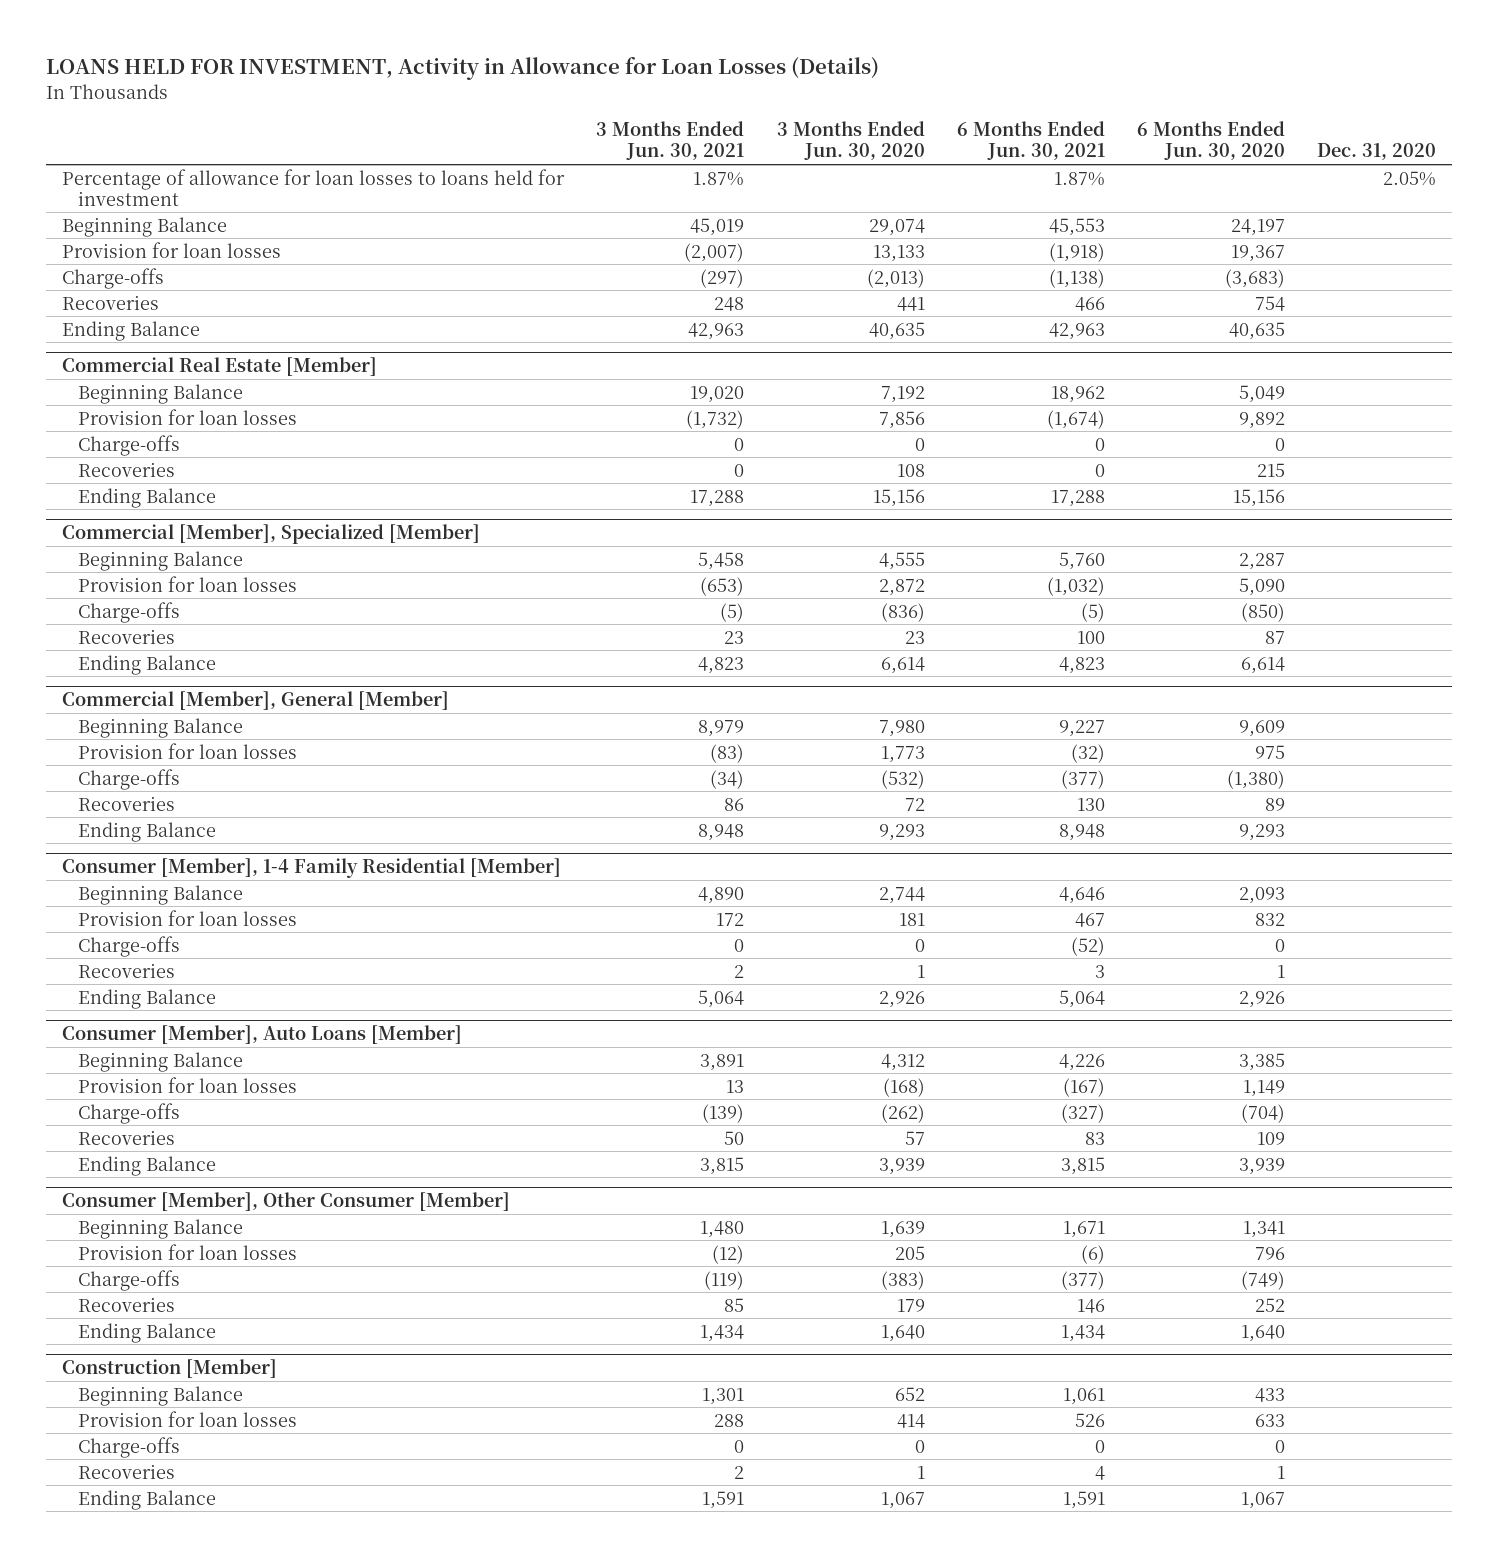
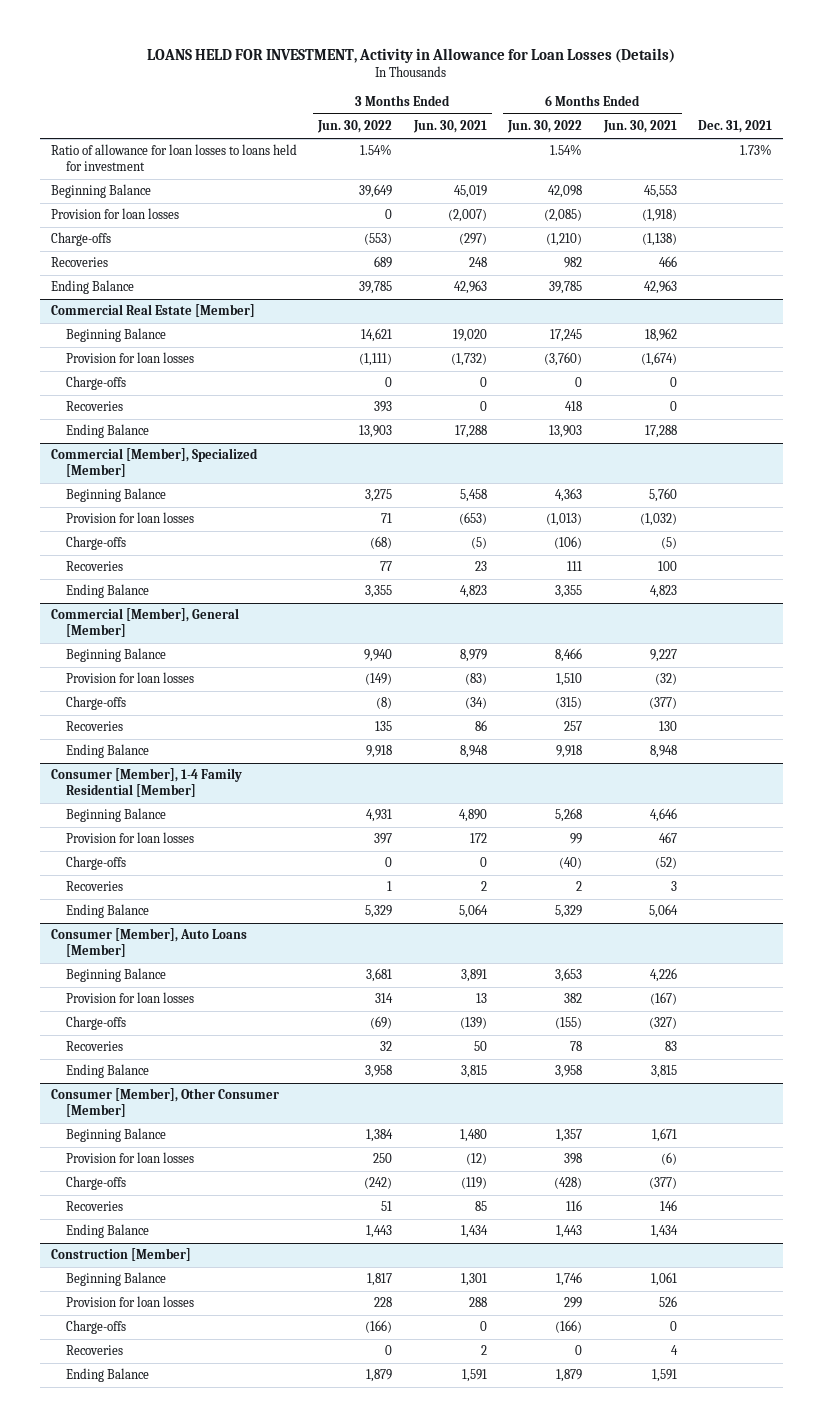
- | 3 Months Ended Jun. 30, 2021 | 3 Months Ended Jun. 30, 2020 | 6 Months Ended Jun. 30, 2021 | 6 Months Ended Jun. 30, 2020 | Dec. 31, 2020
+ | 3 Months Ended Jun. 30, 2022 | 3 Months Ended Jun. 30, 2021 | 6 Months Ended Jun. 30, 2022 | 6 Months Ended Jun. 30, 2021 | Dec. 31, 2021
- Percentage of allowance for loan losses to loans held for investment | 1.87% | | 1.87% | | 2.05%
+ Ratio of allowance for loan losses to loans held for investment | 1.54% | | 1.54% | | 1.73%

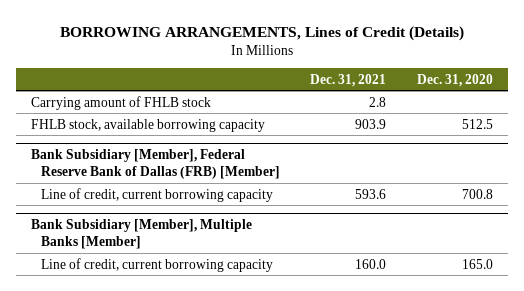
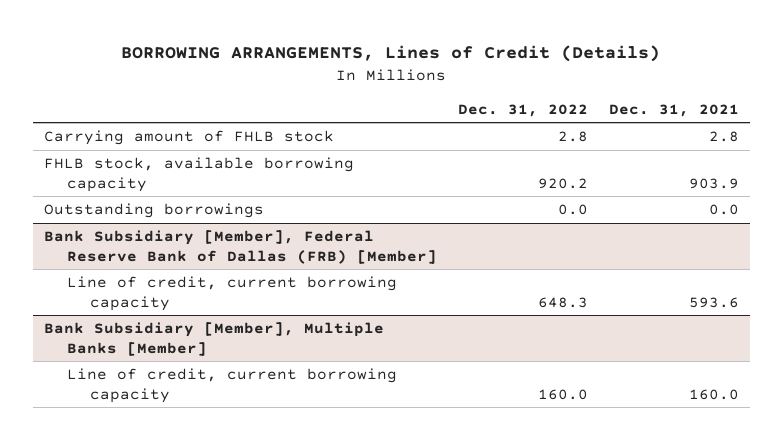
- | Dec. 31, 2021 | Dec. 31, 2020
+ | Dec. 31, 2022 | Dec. 31, 2021
+ Outstanding borrowings | 0.0 | 0.0

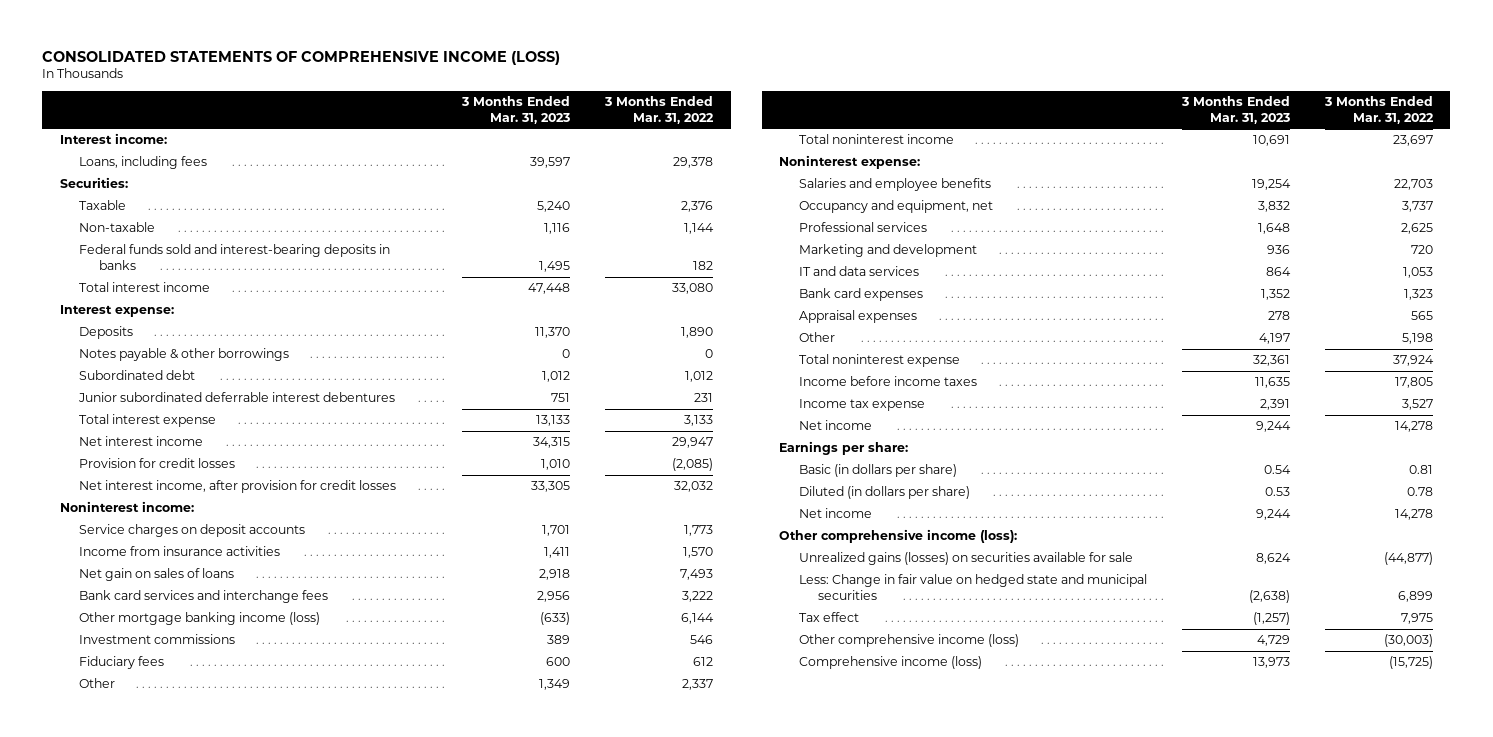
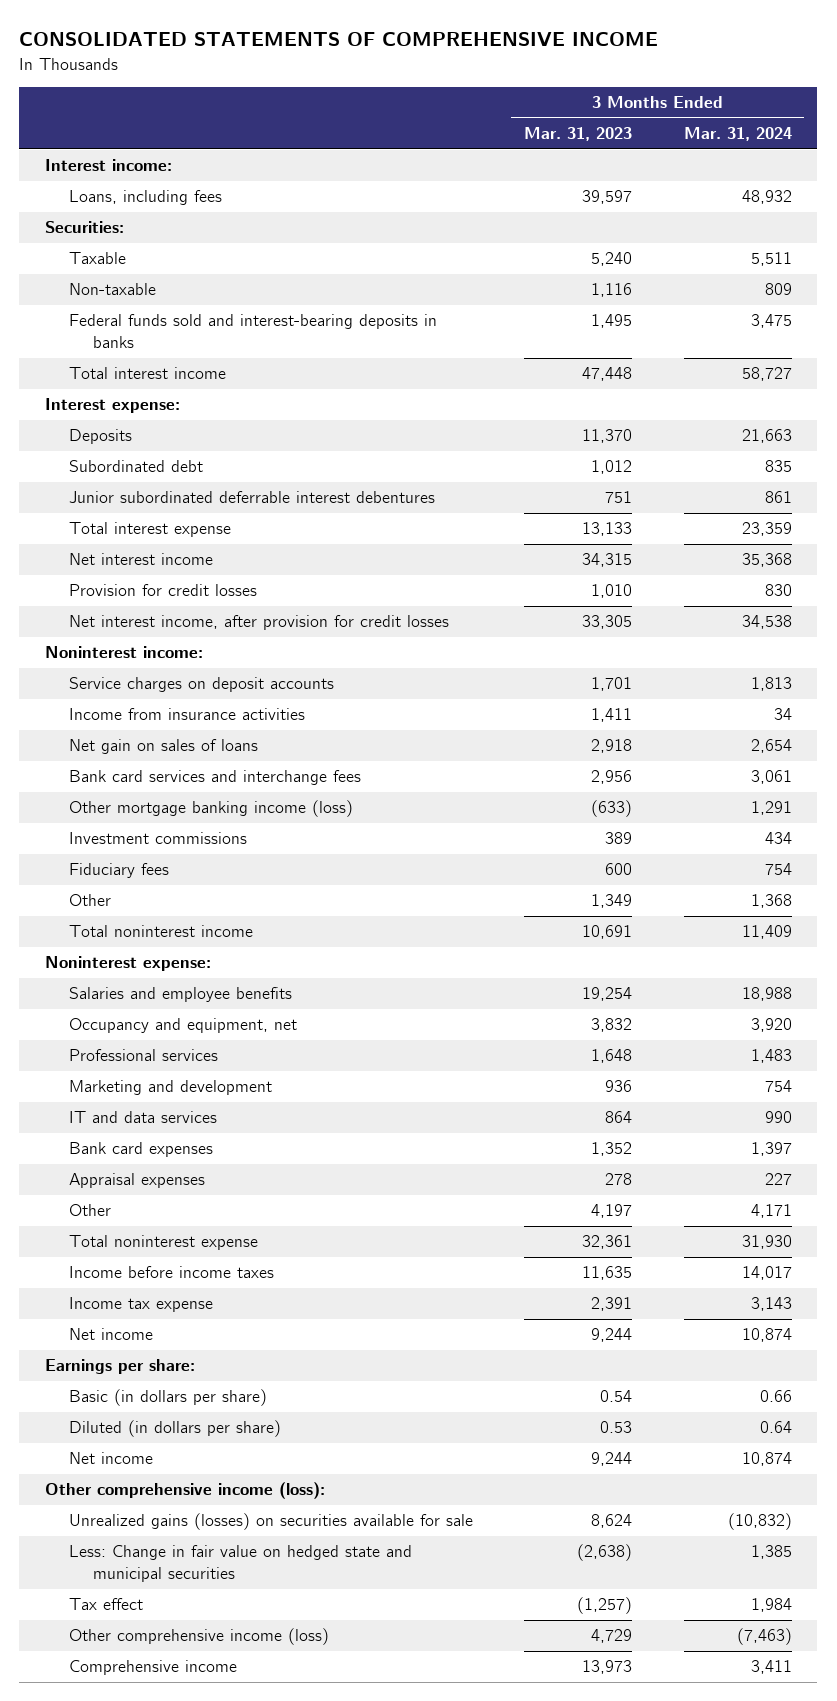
- CONSOLIDATED STATEMENTS OF COMPREHENSIVE INCOME (LOSS)
+ CONSOLIDATED STATEMENTS OF COMPREHENSIVE INCOME
- | 3 Months Ended Mar. 31, 2023 | 3 Months Ended Mar. 31, 2022
+ | 3 Months Ended Mar. 31, 2023 | 3 Months Ended Mar. 31, 2024
- Notes payable & other borrowings | 0 | 0
- Comprehensive income (loss) | 13,973 | (15,725)
+ Comprehensive income | 13,973 | 3,411

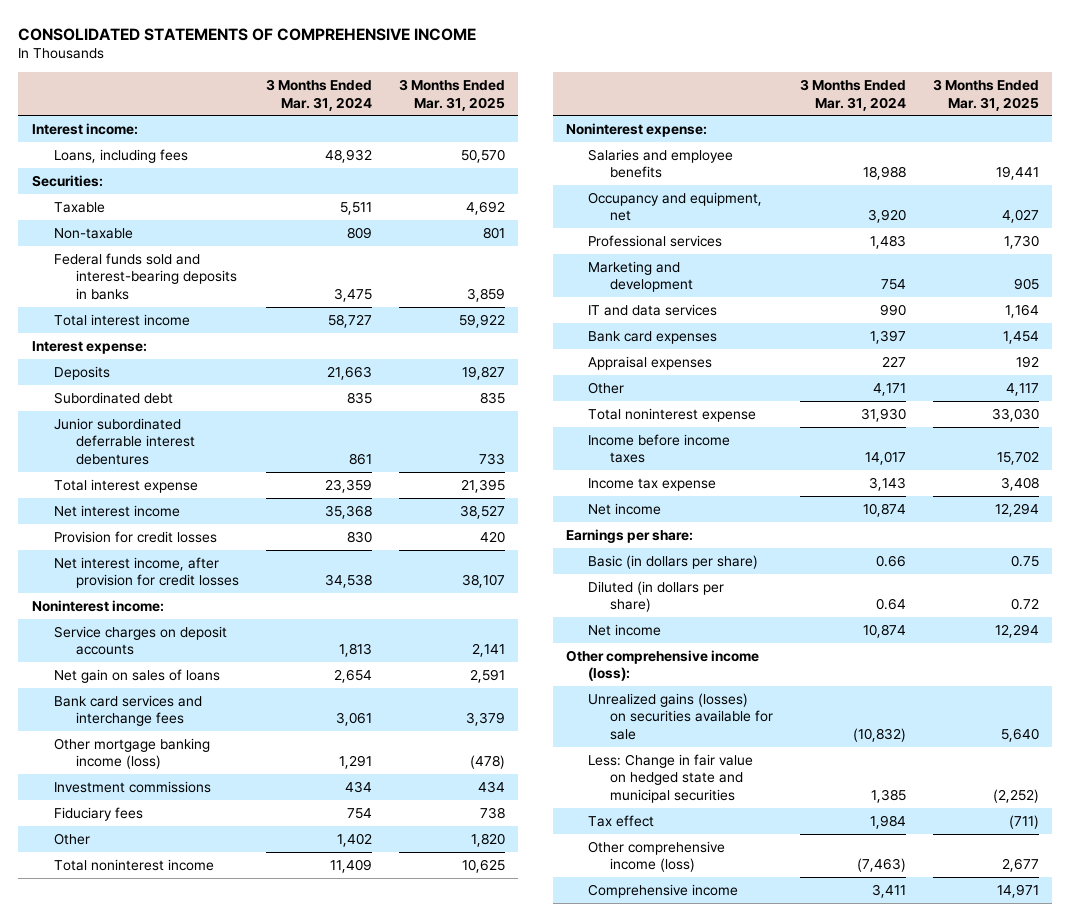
- | 3 Months Ended Mar. 31, 2023 | 3 Months Ended Mar. 31, 2024
+ | 3 Months Ended Mar. 31, 2024 | 3 Months Ended Mar. 31, 2025
- Income from insurance activities | 1,411 | 34
- Other | 1,349 | 1,368
+ Other | 1,402 | 1,820

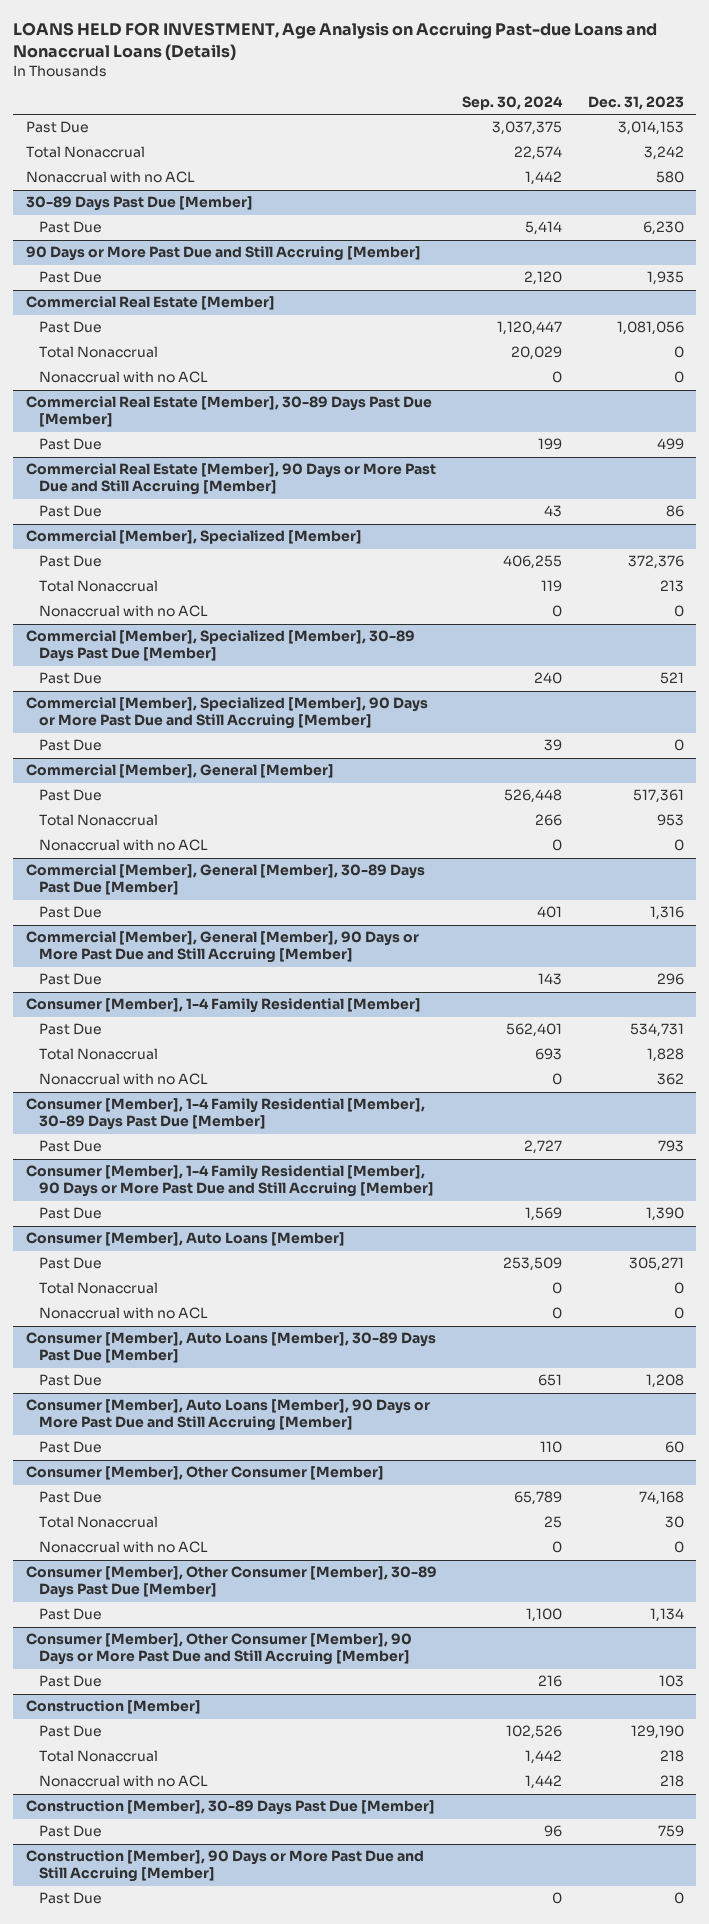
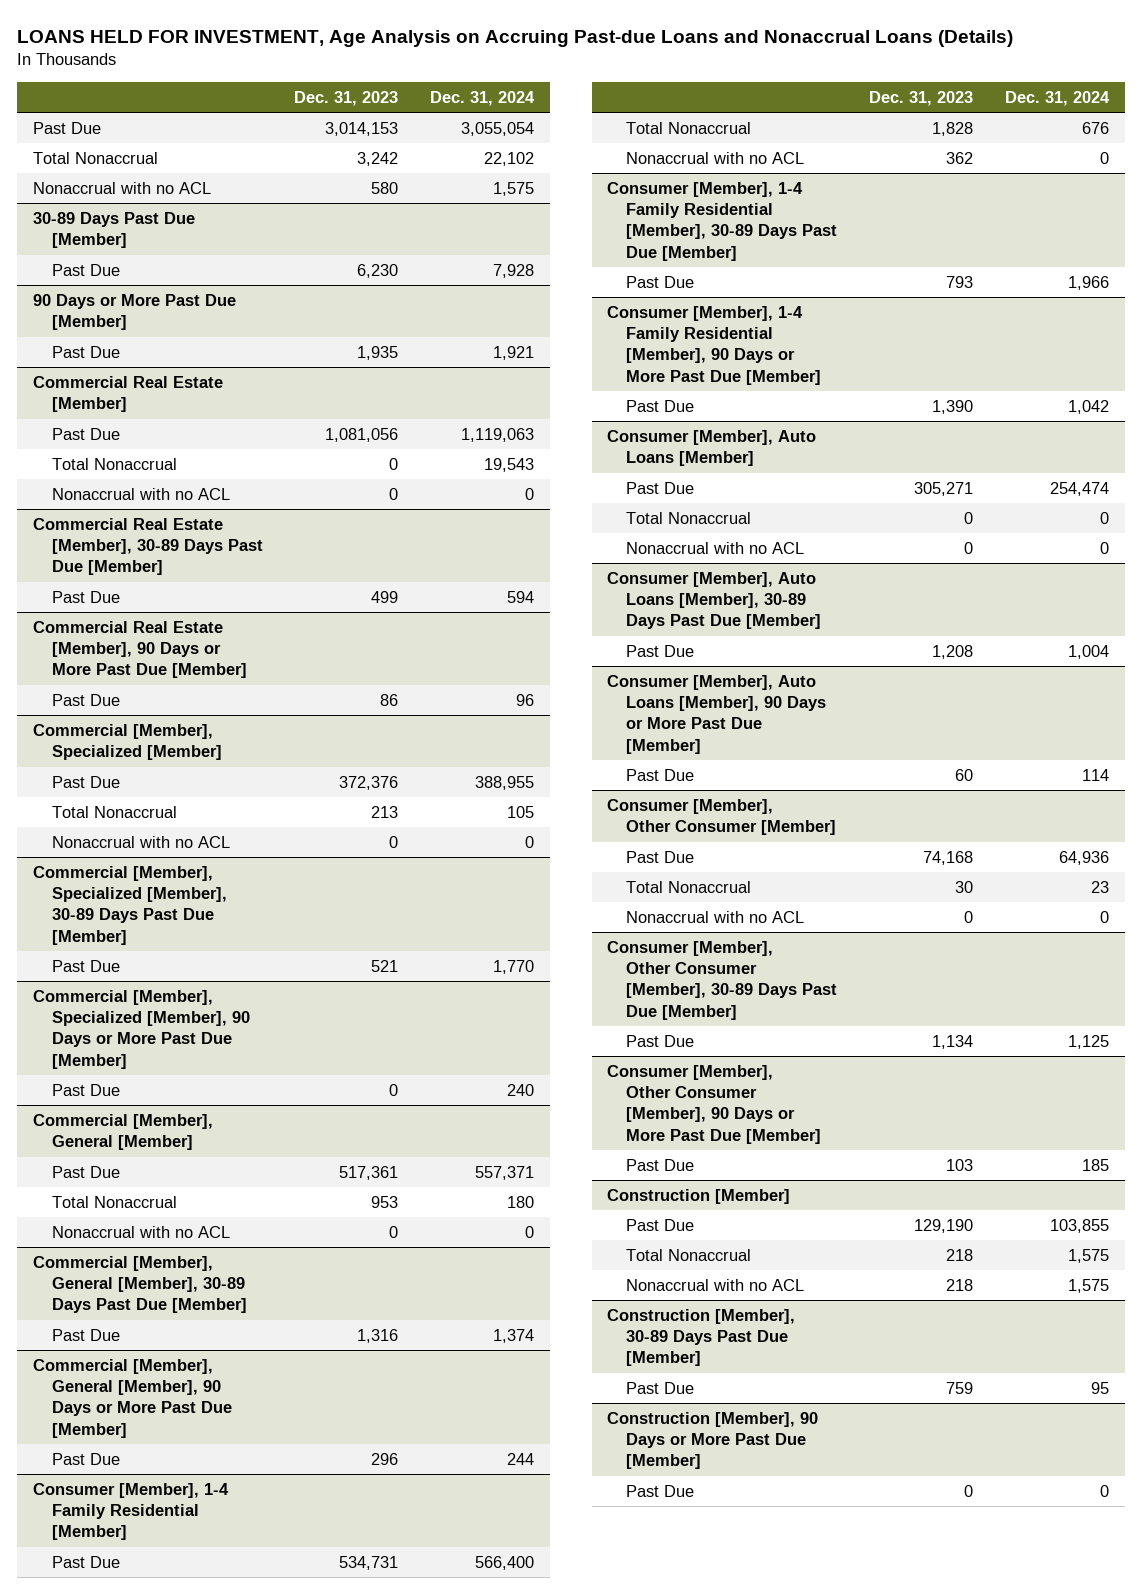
- | Sep. 30, 2024 | Dec. 31, 2023
+ | Dec. 31, 2023 | Dec. 31, 2024
- 90 Days or More Past Due and Still Accruing [Member]
+ 90 Days or More Past Due [Member]
- Commercial Real Estate [Member], 90 Days or More Past Due and Still Accruing [Member]
+ Commercial Real Estate [Member], 90 Days or More Past Due [Member]
- Commercial [Member], Specialized [Member], 90 Days or More Past Due and Still Accruing [Member]
+ Commercial [Member], Specialized [Member], 90 Days or More Past Due [Member]
- Commercial [Member], General [Member], 90 Days or More Past Due and Still Accruing [Member]
+ Commercial [Member], General [Member], 90 Days or More Past Due [Member]
- Consumer [Member], 1-4 Family Residential [Member], 90 Days or More Past Due and Still Accruing [Member]
+ Consumer [Member], 1-4 Family Residential [Member], 90 Days or More Past Due [Member]
- Consumer [Member], Auto Loans [Member], 90 Days or More Past Due and Still Accruing [Member]
+ Consumer [Member], Auto Loans [Member], 90 Days or More Past Due [Member]
- Consumer [Member], Other Consumer [Member], 90 Days or More Past Due and Still Accruing [Member]
+ Consumer [Member], Other Consumer [Member], 90 Days or More Past Due [Member]
- Construction [Member], 90 Days or More Past Due and Still Accruing [Member]
+ Construction [Member], 90 Days or More Past Due [Member]

